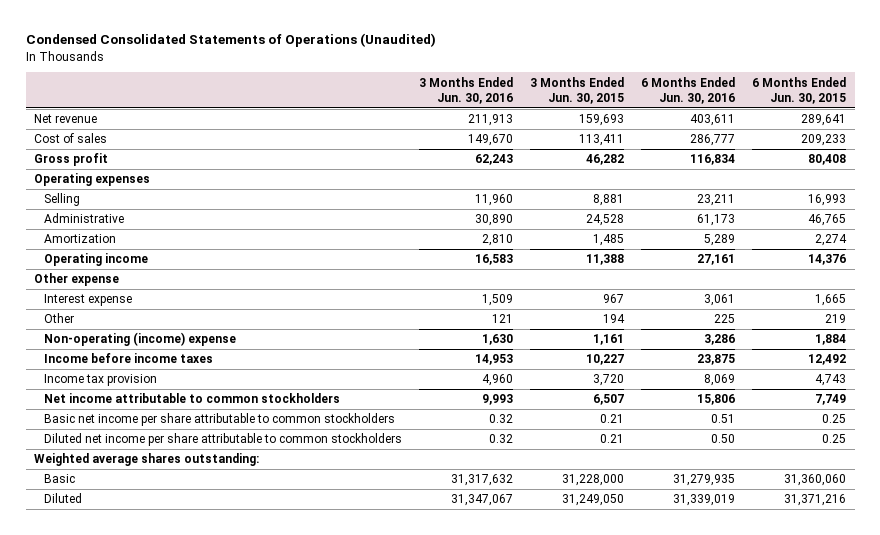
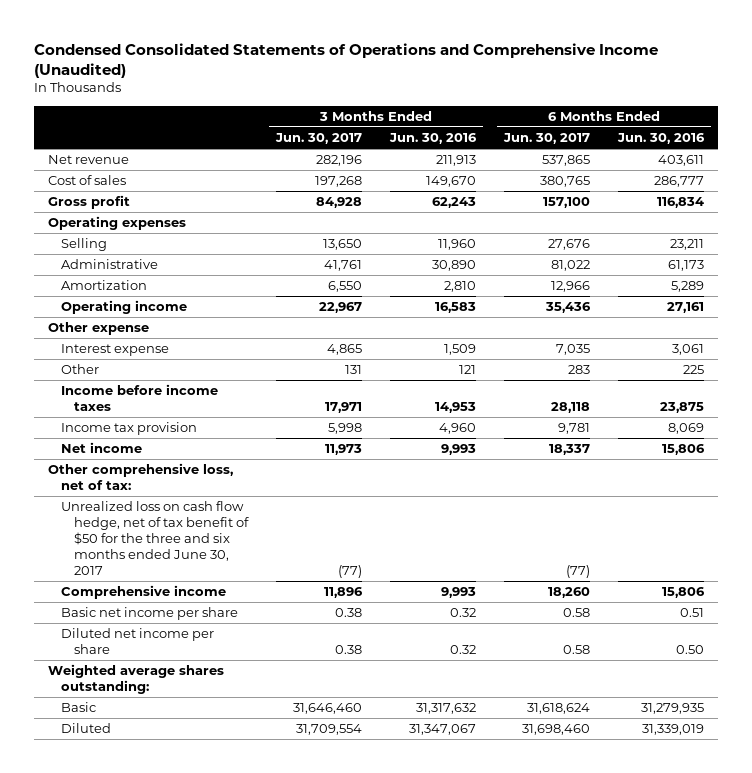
- Condensed Consolidated Statements of Operations (Unaudited)
+ Condensed Consolidated Statements of Operations and Comprehensive Income (Unaudited)
- | 3 Months Ended Jun. 30, 2016 | 3 Months Ended Jun. 30, 2015 | 6 Months Ended Jun. 30, 2016 | 6 Months Ended Jun. 30, 2015
+ | 3 Months Ended Jun. 30, 2017 | 3 Months Ended Jun. 30, 2016 | 6 Months Ended Jun. 30, 2017 | 6 Months Ended Jun. 30, 2016
- Non-operating (income) expense | 1,630 | 1,161 | 3,286 | 1,884
- Net income attributable to common stockholders | 9,993 | 6,507 | 15,806 | 7,749
- Basic net income per share attributable to common stockholders | 0.32 | 0.21 | 0.51 | 0.25
- Diluted net income per share attributable to common stockholders | 0.32 | 0.21 | 0.50 | 0.25
+ Net income | 11,973 | 9,993 | 18,337 | 15,806
+ Other comprehensive loss, net of tax:
+ Unrealized loss on cash flow hedge, net of tax benefit of $50 for the three and six months ended June 30, 2017 | (77) | | (77) |
+ Comprehensive income | 11,896 | 9,993 | 18,260 | 15,806
+ Basic net income per share | 0.38 | 0.32 | 0.58 | 0.51
+ Diluted net income per share | 0.38 | 0.32 | 0.58 | 0.50

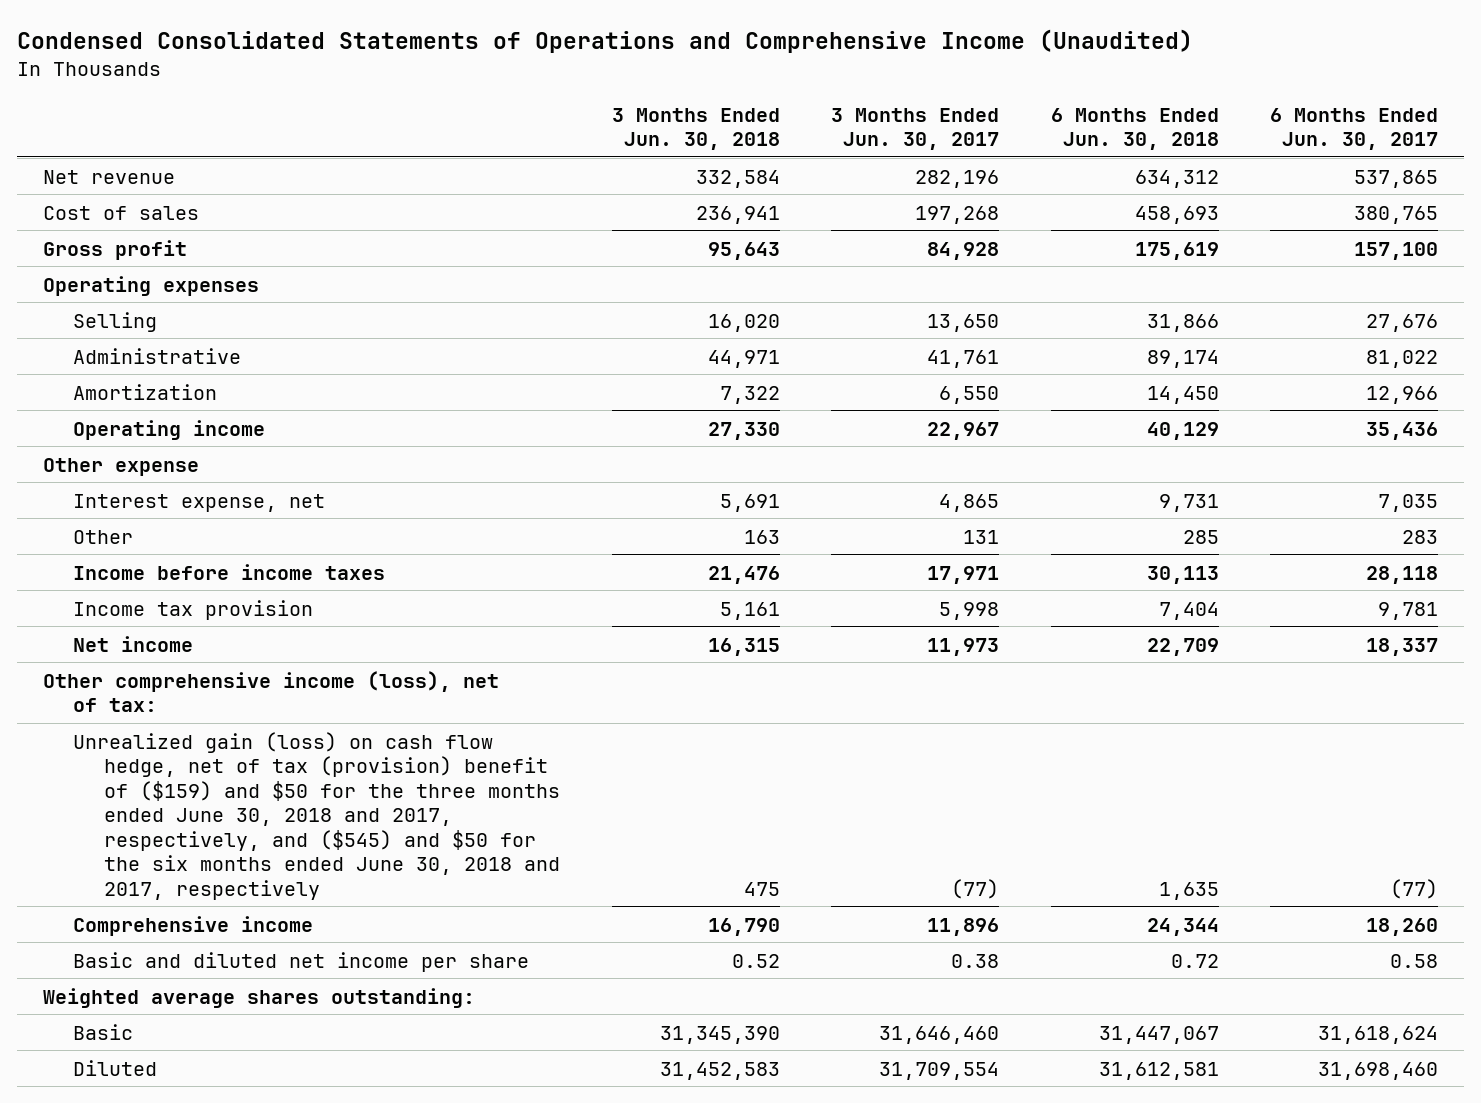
- | 3 Months Ended Jun. 30, 2017 | 3 Months Ended Jun. 30, 2016 | 6 Months Ended Jun. 30, 2017 | 6 Months Ended Jun. 30, 2016
+ | 3 Months Ended Jun. 30, 2018 | 3 Months Ended Jun. 30, 2017 | 6 Months Ended Jun. 30, 2018 | 6 Months Ended Jun. 30, 2017
- Interest expense | 4,865 | 1,509 | 7,035 | 3,061
+ Interest expense, net | 5,691 | 4,865 | 9,731 | 7,035
- Other comprehensive loss, net of tax:
- Unrealized loss on cash flow hedge, net of tax benefit of $50 for the three and six months ended June 30, 2017 | (77) | | (77) |
+ Other comprehensive income (loss), net of tax:
+ Unrealized gain (loss) on cash flow hedge, net of tax (provision) benefit of ($159) and $50 for the three months ended June 30, 2018 and 2017, respectively, and ($545) and $50 for the six months ended June 30, 2018 and 2017, respectively | 475 | (77) | 1,635 | (77)
- Basic net income per share | 0.38 | 0.32 | 0.58 | 0.51
- Diluted net income per share | 0.38 | 0.32 | 0.58 | 0.50
+ Basic and diluted net income per share | 0.52 | 0.38 | 0.72 | 0.58

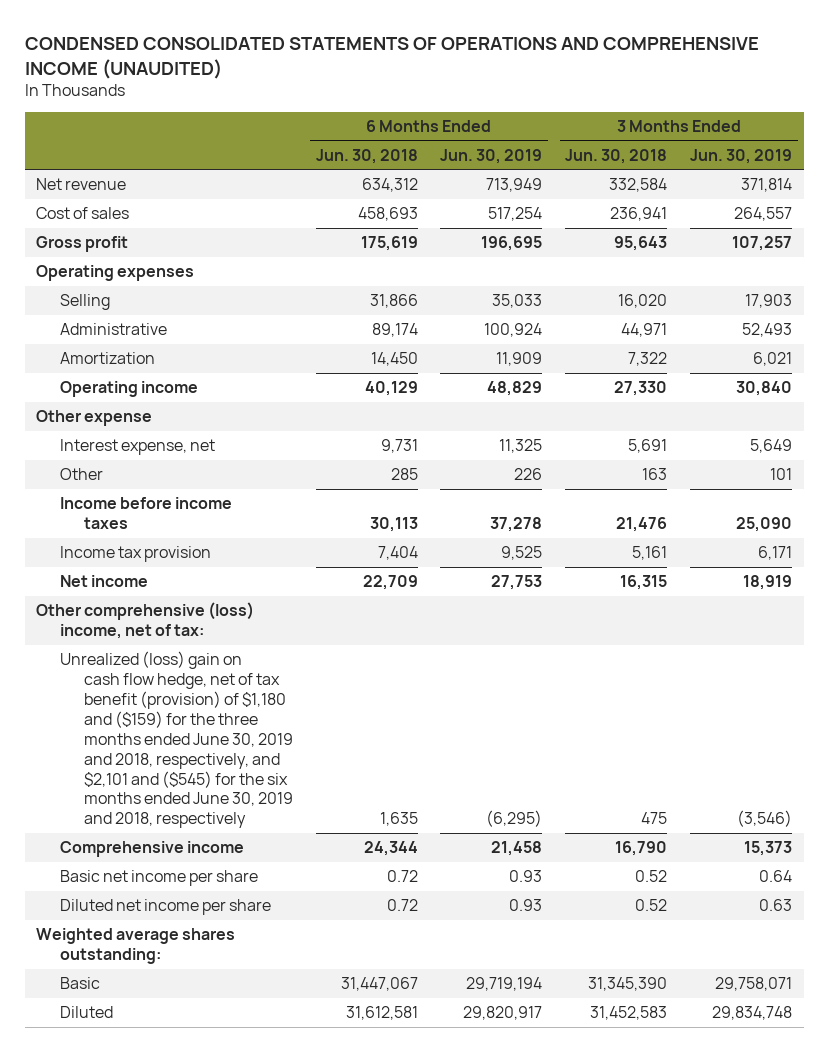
- Condensed Consolidated Statements of Operations and Comprehensive Income (Unaudited)
+ CONDENSED CONSOLIDATED STATEMENTS OF OPERATIONS AND COMPREHENSIVE INCOME (UNAUDITED)
- | 3 Months Ended Jun. 30, 2018 | 3 Months Ended Jun. 30, 2017 | 6 Months Ended Jun. 30, 2018 | 6 Months Ended Jun. 30, 2017
+ | 6 Months Ended Jun. 30, 2018 | 6 Months Ended Jun. 30, 2019 | 3 Months Ended Jun. 30, 2018 | 3 Months Ended Jun. 30, 2019
- Other comprehensive income (loss), net of tax:
- Unrealized gain (loss) on cash flow hedge, net of tax (provision) benefit of ($159) and $50 for the three months ended June 30, 2018 and 2017, respectively, and ($545) and $50 for the six months ended June 30, 2018 and 2017, respectively | 475 | (77) | 1,635 | (77)
+ Other comprehensive (loss) income, net of tax:
+ Unrealized (loss) gain on cash flow hedge, net of tax benefit (provision) of $1,180 and ($159) for the three months ended June 30, 2019 and 2018, respectively, and $2,101 and ($545) for the six months ended June 30, 2019 and 2018, respectively | 1,635 | (6,295) | 475 | (3,546)
- Basic and diluted net income per share | 0.52 | 0.38 | 0.72 | 0.58
+ Basic net income per share | 0.72 | 0.93 | 0.52 | 0.64
+ Diluted net income per share | 0.72 | 0.93 | 0.52 | 0.63

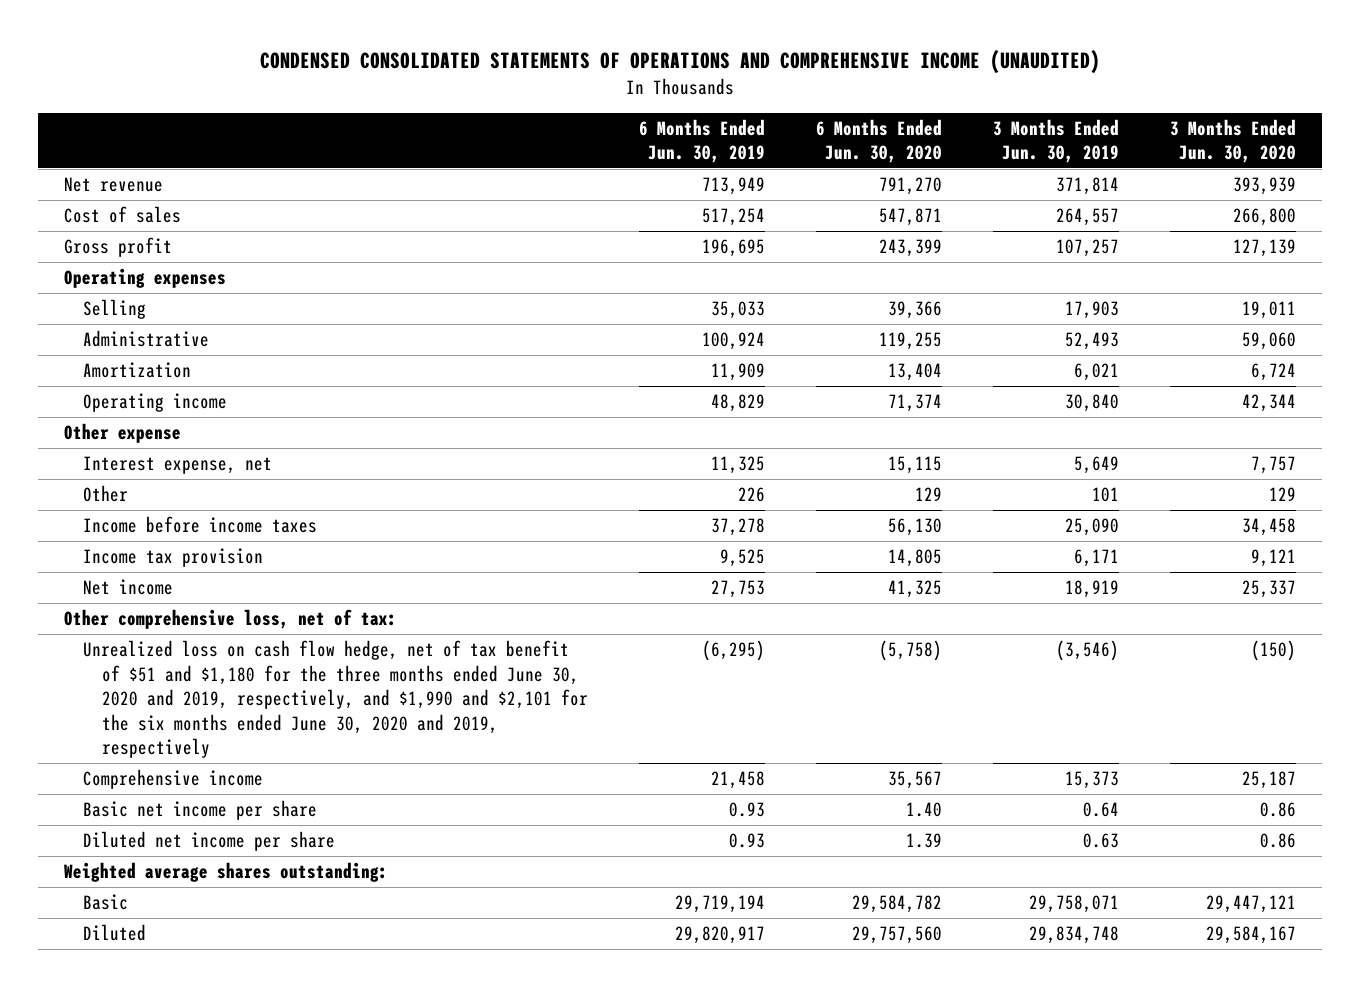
- | 6 Months Ended Jun. 30, 2018 | 6 Months Ended Jun. 30, 2019 | 3 Months Ended Jun. 30, 2018 | 3 Months Ended Jun. 30, 2019
+ | 6 Months Ended Jun. 30, 2019 | 6 Months Ended Jun. 30, 2020 | 3 Months Ended Jun. 30, 2019 | 3 Months Ended Jun. 30, 2020
- Other comprehensive (loss) income, net of tax:
- Unrealized (loss) gain on cash flow hedge, net of tax benefit (provision) of $1,180 and ($159) for the three months ended June 30, 2019 and 2018, respectively, and $2,101 and ($545) for the six months ended June 30, 2019 and 2018, respectively | 1,635 | (6,295) | 475 | (3,546)
+ Other comprehensive loss, net of tax:
+ Unrealized loss on cash flow hedge, net of tax benefit of $51 and $1,180 for the three months ended June 30, 2020 and 2019, respectively, and $1,990 and $2,101 for the six months ended June 30, 2020 and 2019, respectively | (6,295) | (5,758) | (3,546) | (150)

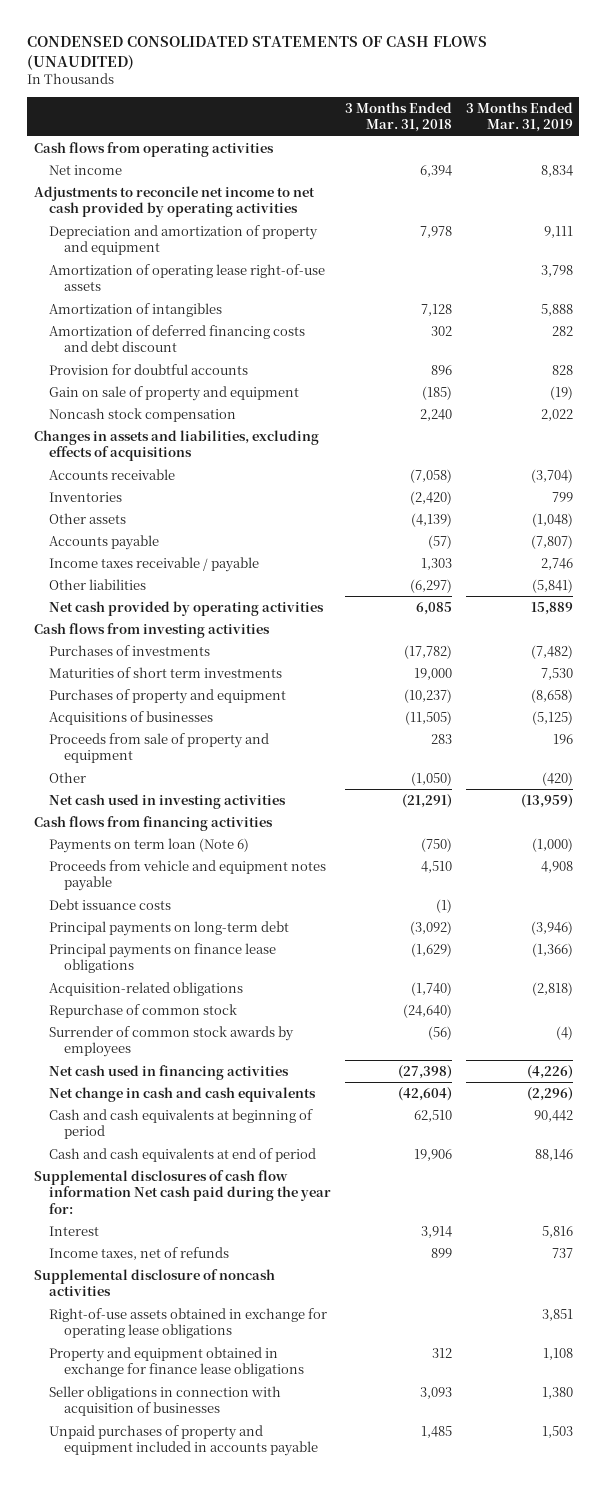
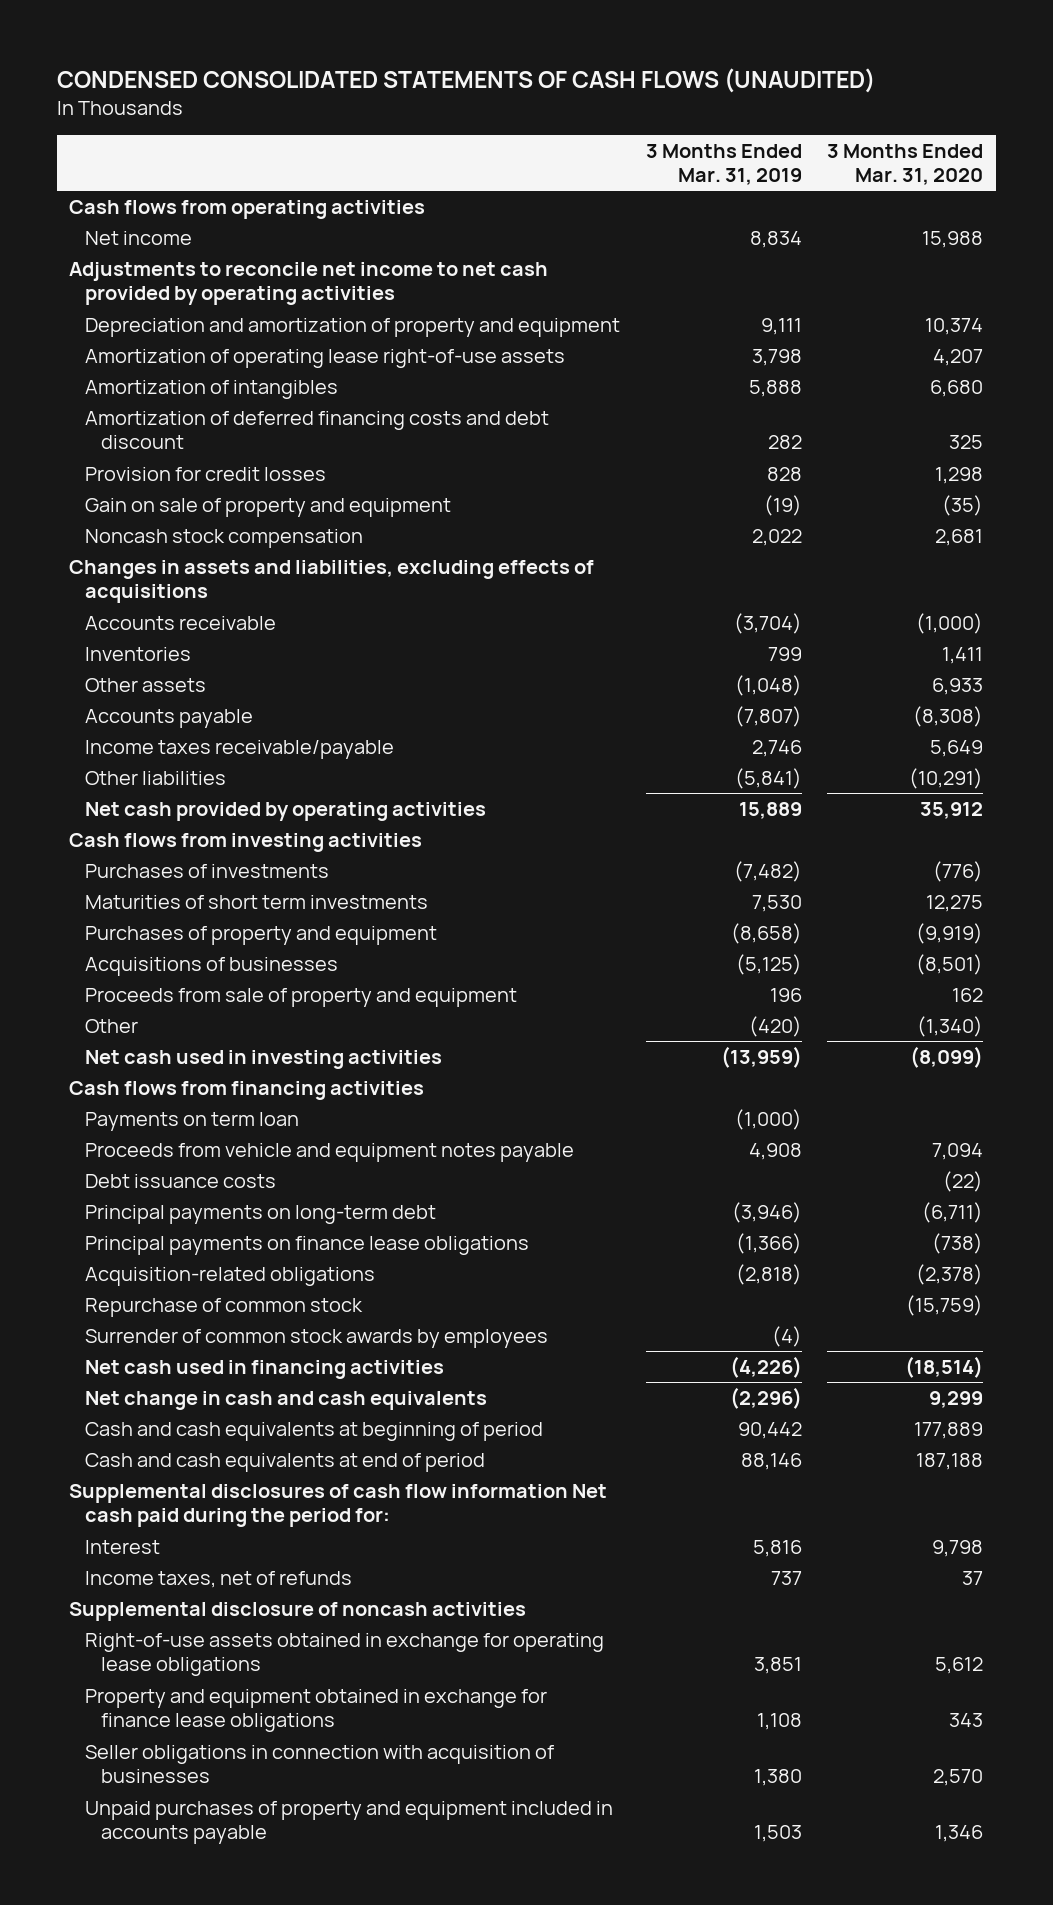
- | 3 Months Ended Mar. 31, 2018 | 3 Months Ended Mar. 31, 2019
+ | 3 Months Ended Mar. 31, 2019 | 3 Months Ended Mar. 31, 2020
- Provision for doubtful accounts | 896 | 828
+ Provision for credit losses | 828 | 1,298
- Income taxes receivable / payable | 1,303 | 2,746
+ Income taxes receivable/payable | 2,746 | 5,649
- Payments on term loan (Note 6) | (750) | (1,000)
+ Payments on term loan | (1,000) |
- Supplemental disclosures of cash flow information Net cash paid during the year for:
+ Supplemental disclosures of cash flow information Net cash paid during the period for:

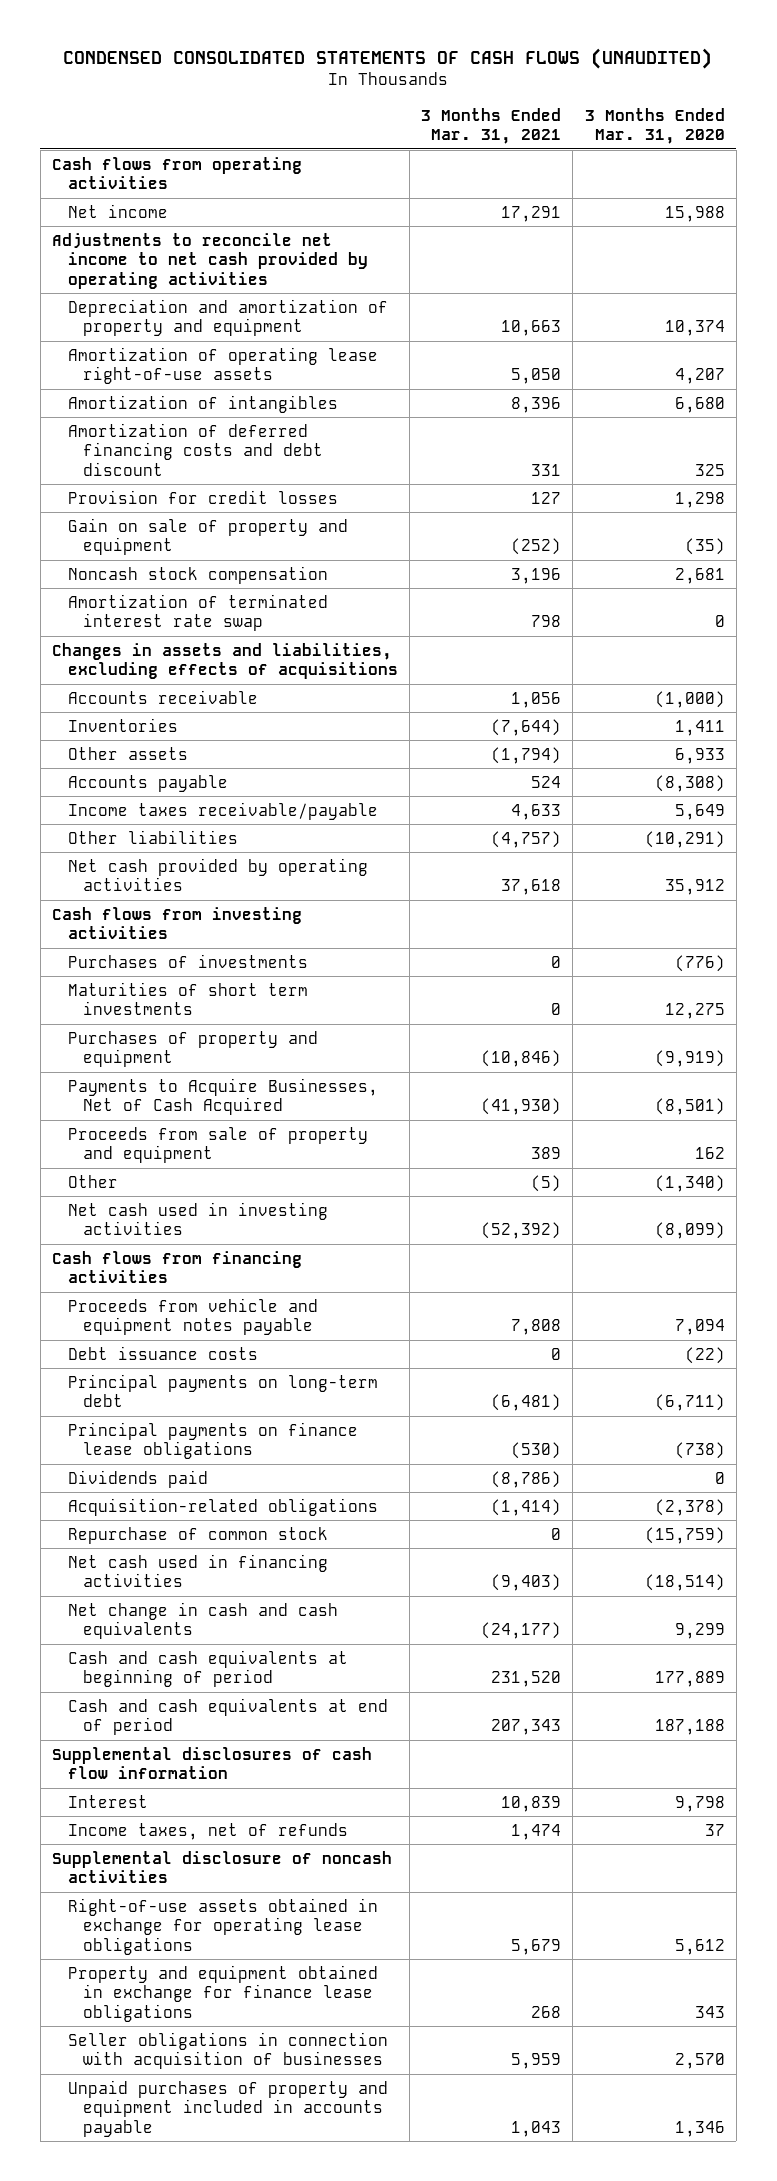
- | 3 Months Ended Mar. 31, 2019 | 3 Months Ended Mar. 31, 2020
+ | 3 Months Ended Mar. 31, 2021 | 3 Months Ended Mar. 31, 2020
+ Amortization of terminated interest rate swap | 798 | 0
- Acquisitions of businesses | (5,125) | (8,501)
+ Payments to Acquire Businesses, Net of Cash Acquired | (41,930) | (8,501)
- Payments on term loan | (1,000) |
+ Dividends paid | (8,786) | 0
- Surrender of common stock awards by employees | (4) |
- Supplemental disclosures of cash flow information Net cash paid during the period for:
+ Supplemental disclosures of cash flow information

